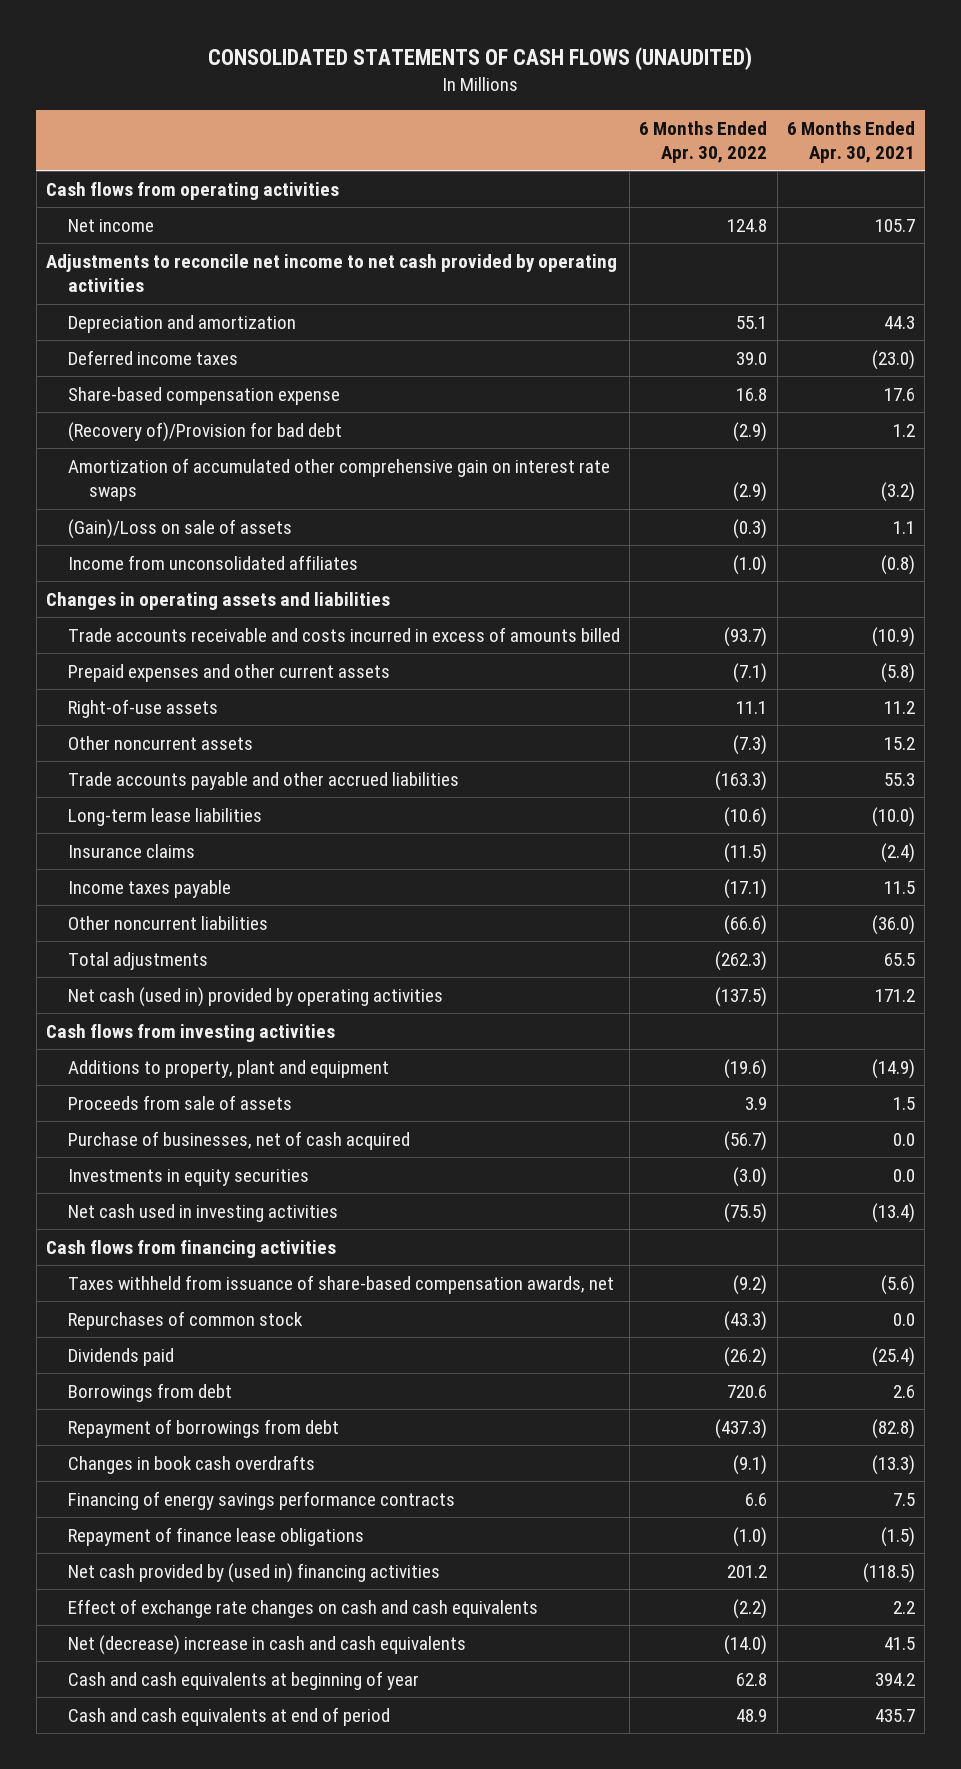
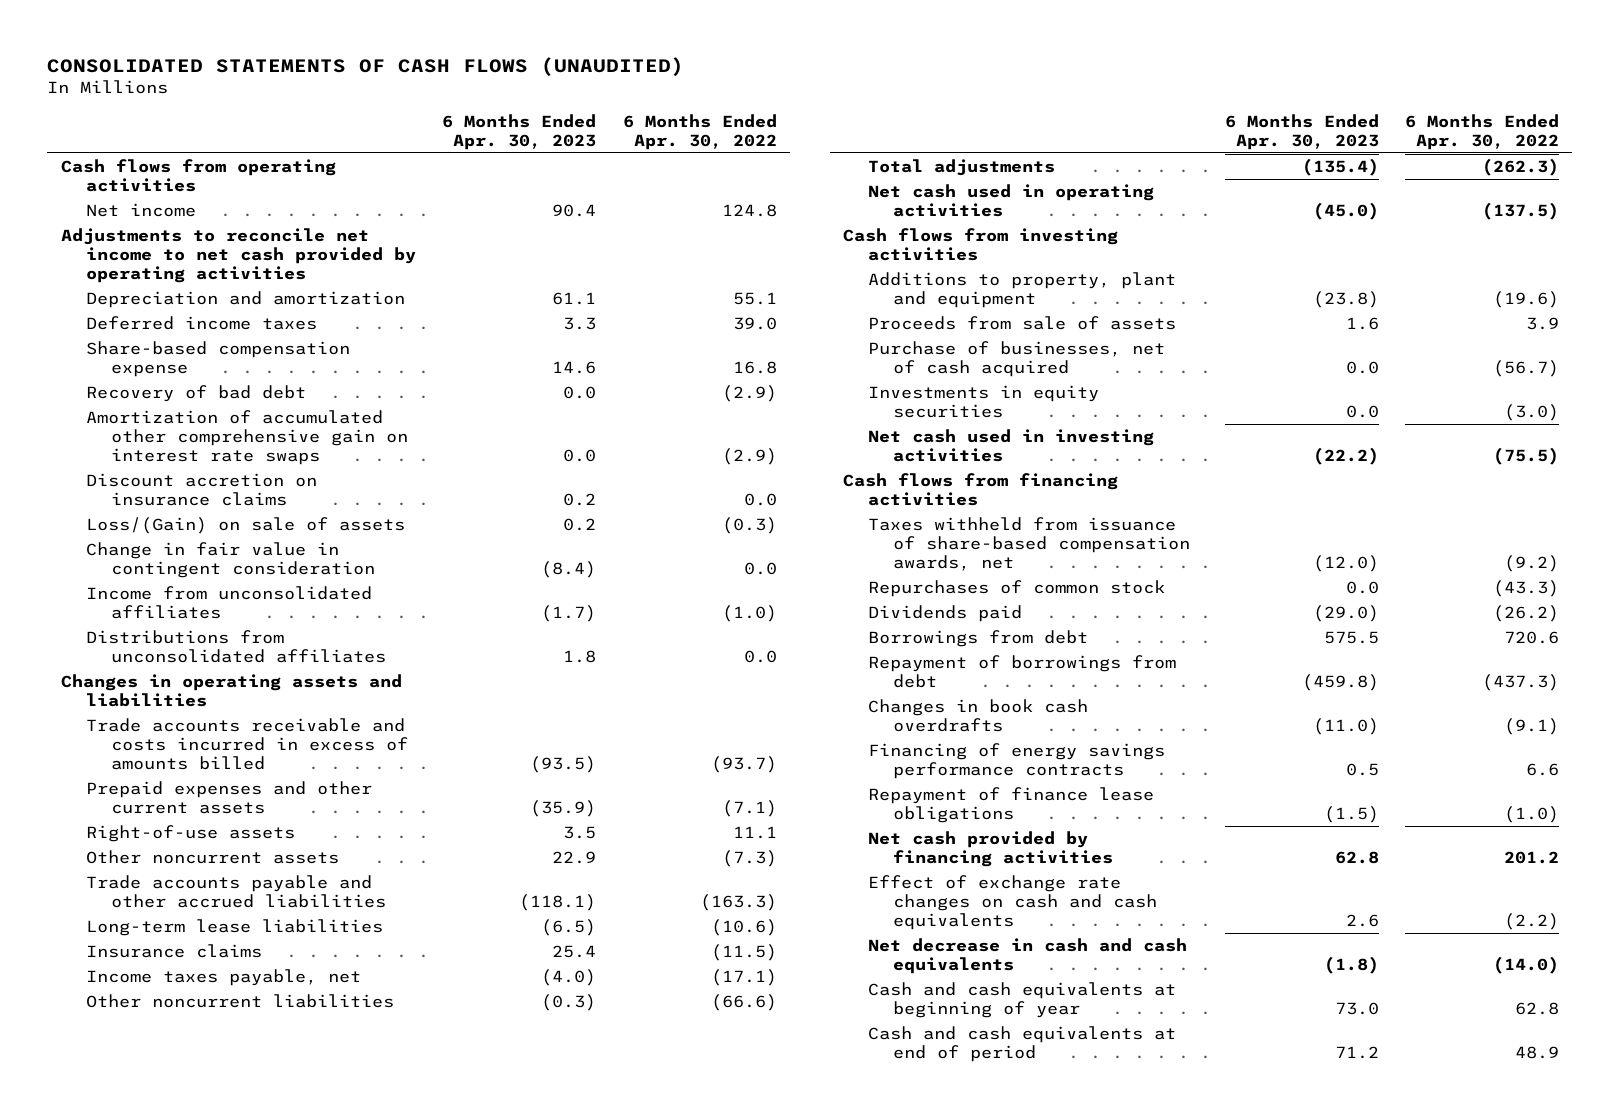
- | 6 Months Ended Apr. 30, 2022 | 6 Months Ended Apr. 30, 2021
+ | 6 Months Ended Apr. 30, 2023 | 6 Months Ended Apr. 30, 2022
- (Recovery of)/Provision for bad debt | (2.9) | 1.2
+ Recovery of bad debt | 0.0 | (2.9)
- (Gain)/Loss on sale of assets | (0.3) | 1.1
+ Discount accretion on insurance claims | 0.2 | 0.0
+ Loss/(Gain) on sale of assets | 0.2 | (0.3)
+ Change in fair value in contingent consideration | (8.4) | 0.0
+ Distributions from unconsolidated affiliates | 1.8 | 0.0
- Income taxes payable | (17.1) | 11.5
+ Income taxes payable, net | (4.0) | (17.1)
- Net cash (used in) provided by operating activities | (137.5) | 171.2
+ Net cash used in operating activities | (45.0) | (137.5)
- Net cash provided by (used in) financing activities | 201.2 | (118.5)
+ Net cash provided by financing activities | 62.8 | 201.2
- Net (decrease) increase in cash and cash equivalents | (14.0) | 41.5
+ Net decrease in cash and cash equivalents | (1.8) | (14.0)

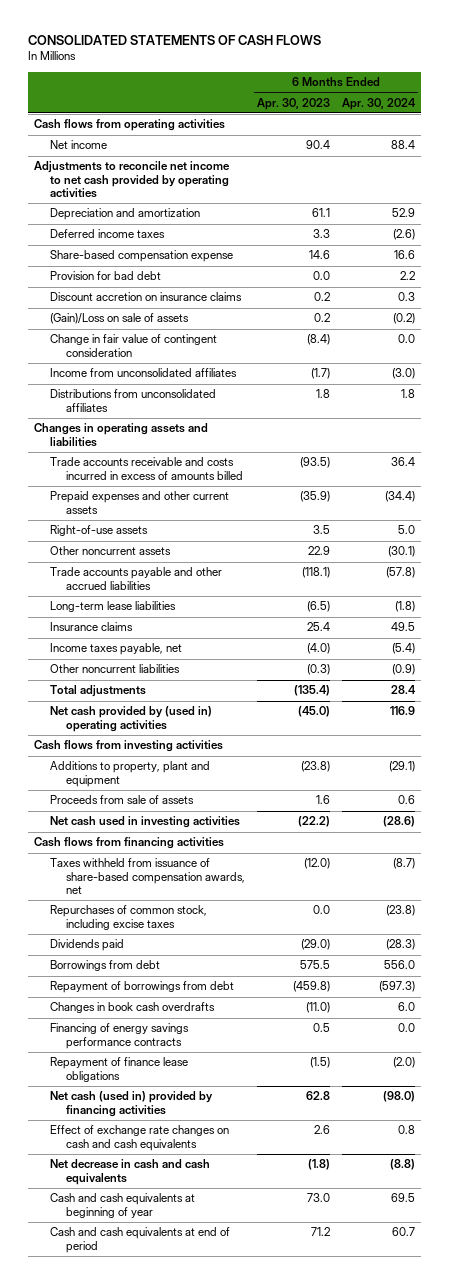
- CONSOLIDATED STATEMENTS OF CASH FLOWS (UNAUDITED)
+ CONSOLIDATED STATEMENTS OF CASH FLOWS
- | 6 Months Ended Apr. 30, 2023 | 6 Months Ended Apr. 30, 2022
+ | 6 Months Ended Apr. 30, 2023 | 6 Months Ended Apr. 30, 2024
- Recovery of bad debt | 0.0 | (2.9)
- Amortization of accumulated other comprehensive gain on interest rate swaps | 0.0 | (2.9)
+ Provision for bad debt | 0.0 | 2.2
- Loss/(Gain) on sale of assets | 0.2 | (0.3)
- Change in fair value in contingent consideration | (8.4) | 0.0
+ (Gain)/Loss on sale of assets | 0.2 | (0.2)
+ Change in fair value of contingent consideration | (8.4) | 0.0
- Net cash used in operating activities | (45.0) | (137.5)
+ Net cash provided by (used in) operating activities | (45.0) | 116.9
- Purchase of businesses, net of cash acquired | 0.0 | (56.7)
- Investments in equity securities | 0.0 | (3.0)
- Repurchases of common stock | 0.0 | (43.3)
+ Repurchases of common stock, including excise taxes | 0.0 | (23.8)
- Net cash provided by financing activities | 62.8 | 201.2
+ Net cash (used in) provided by financing activities | 62.8 | (98.0)

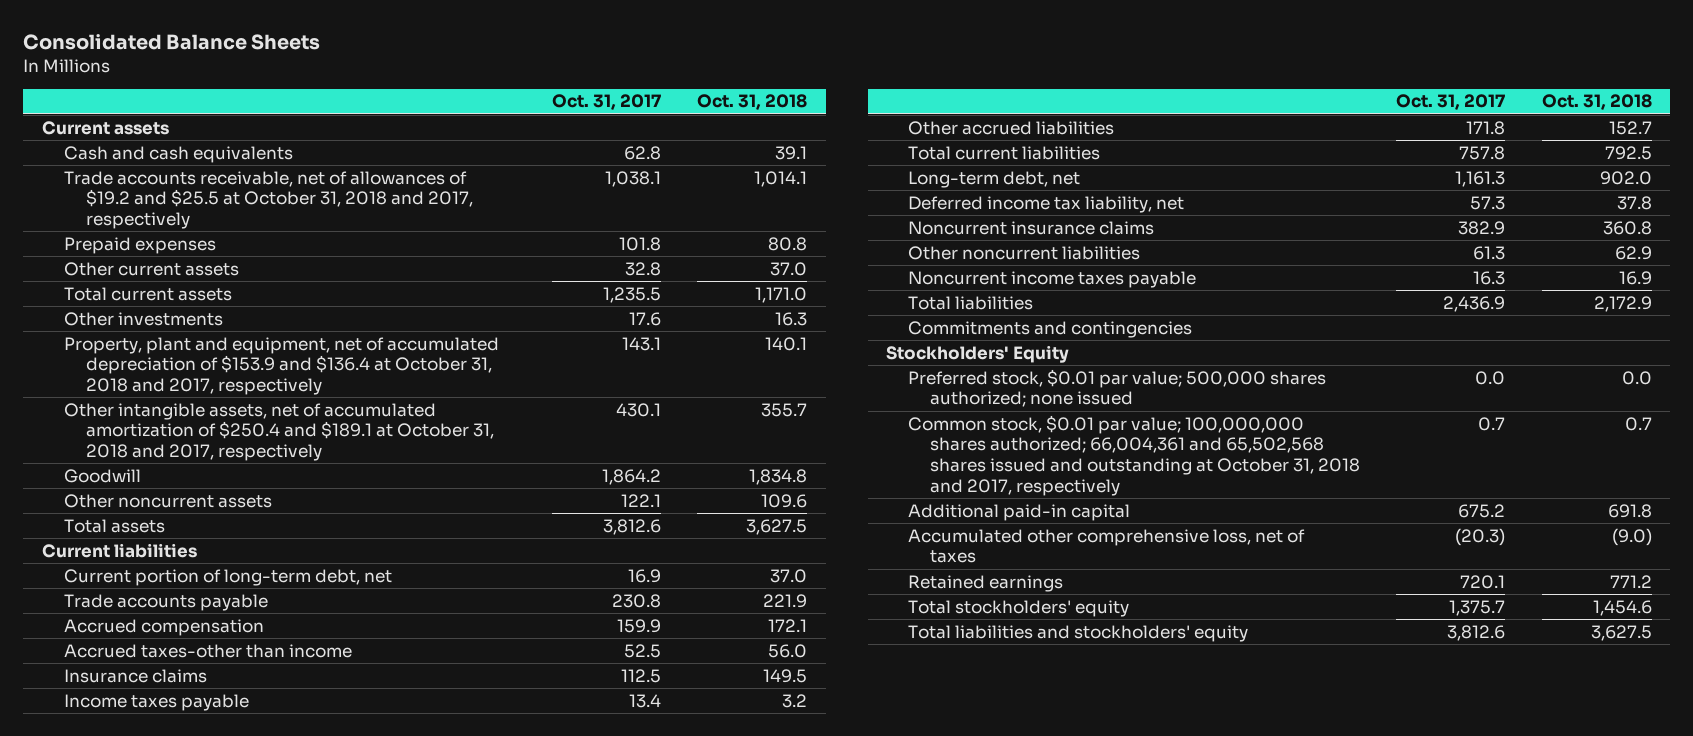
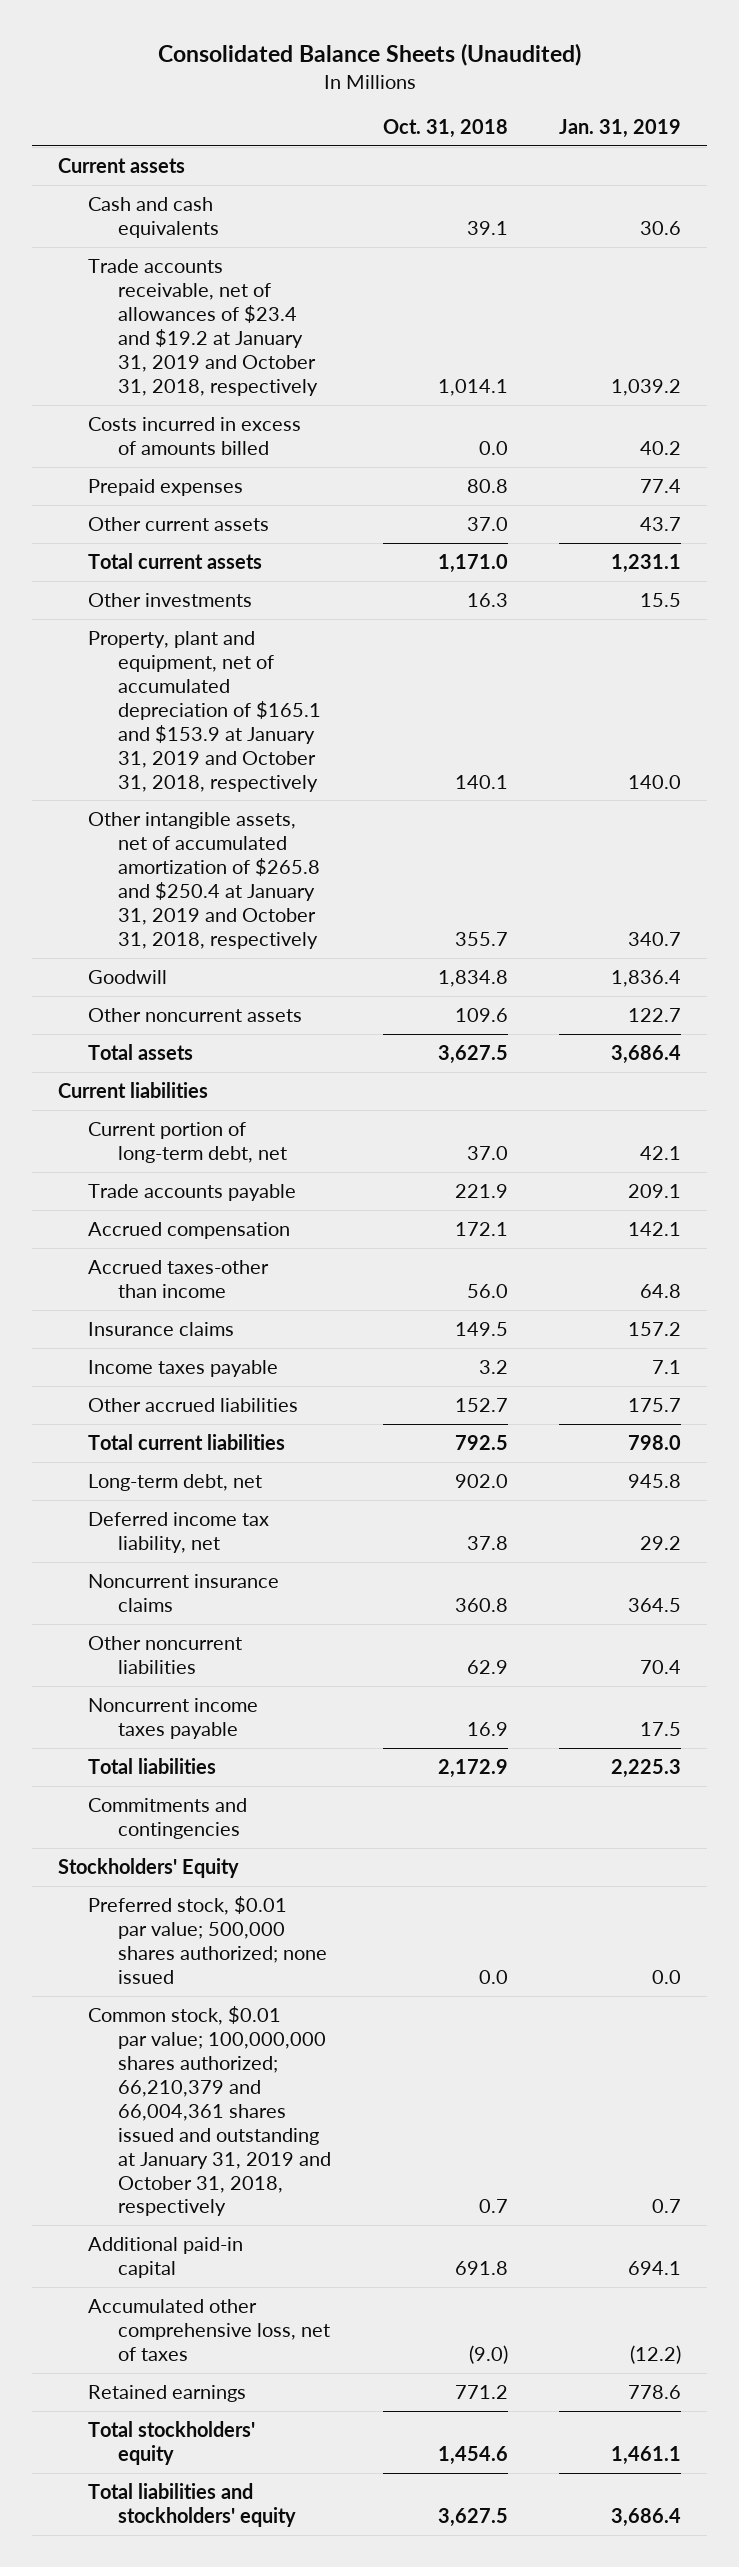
- Consolidated Balance Sheets
+ Consolidated Balance Sheets (Unaudited)
- | Oct. 31, 2017 | Oct. 31, 2018
+ | Oct. 31, 2018 | Jan. 31, 2019
- Trade accounts receivable, net of allowances of $19.2 and $25.5 at October 31, 2018 and 2017, respectively | 1,038.1 | 1,014.1
+ Trade accounts receivable, net of allowances of $23.4 and $19.2 at January 31, 2019 and October 31, 2018, respectively | 1,014.1 | 1,039.2
+ Costs incurred in excess of amounts billed | 0.0 | 40.2
- Property, plant and equipment, net of accumulated depreciation of $153.9 and $136.4 at October 31, 2018 and 2017, respectively | 143.1 | 140.1
- Other intangible assets, net of accumulated amortization of $250.4 and $189.1 at October 31, 2018 and 2017, respectively | 430.1 | 355.7
+ Property, plant and equipment, net of accumulated depreciation of $165.1 and $153.9 at January 31, 2019 and October 31, 2018, respectively | 140.1 | 140.0
+ Other intangible assets, net of accumulated amortization of $265.8 and $250.4 at January 31, 2019 and October 31, 2018, respectively | 355.7 | 340.7
- Common stock, $0.01 par value; 100,000,000 shares authorized; 66,004,361 and 65,502,568 shares issued and outstanding at October 31, 2018 and 2017, respectively | 0.7 | 0.7
+ Common stock, $0.01 par value; 100,000,000 shares authorized; 66,210,379 and 66,004,361 shares issued and outstanding at January 31, 2019 and October 31, 2018, respectively | 0.7 | 0.7

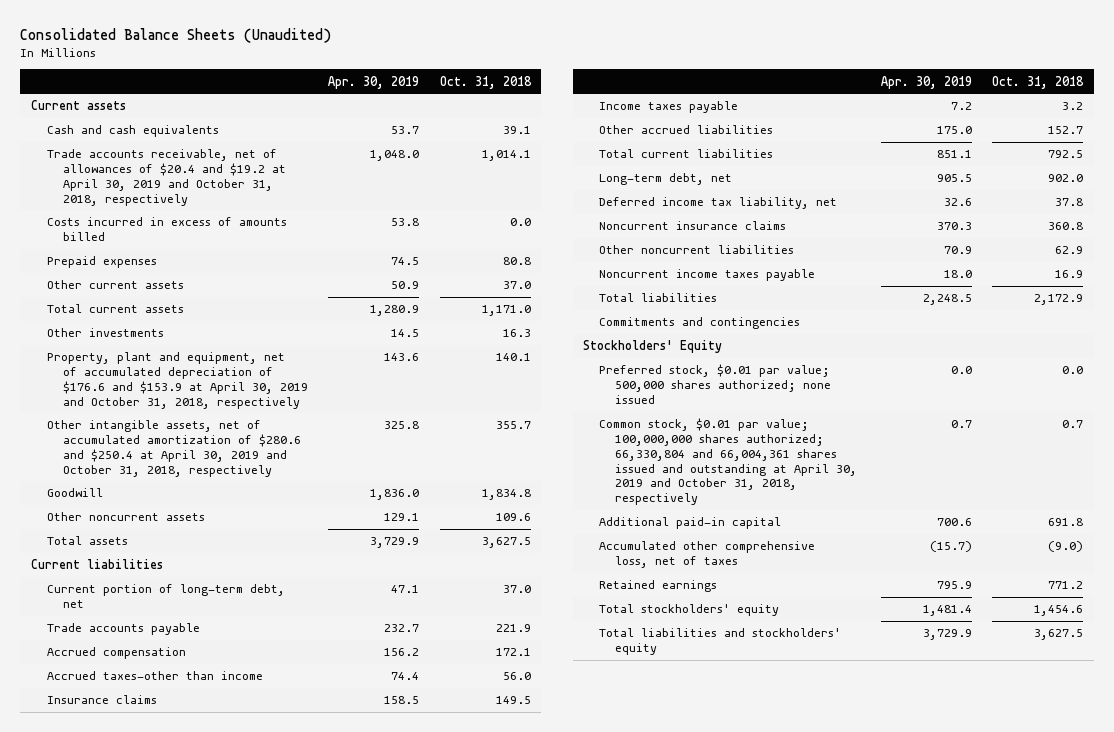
- | Oct. 31, 2018 | Jan. 31, 2019
+ | Apr. 30, 2019 | Oct. 31, 2018
- Trade accounts receivable, net of allowances of $23.4 and $19.2 at January 31, 2019 and October 31, 2018, respectively | 1,014.1 | 1,039.2
+ Trade accounts receivable, net of allowances of $20.4 and $19.2 at April 30, 2019 and October 31, 2018, respectively | 1,048.0 | 1,014.1
- Property, plant and equipment, net of accumulated depreciation of $165.1 and $153.9 at January 31, 2019 and October 31, 2018, respectively | 140.1 | 140.0
- Other intangible assets, net of accumulated amortization of $265.8 and $250.4 at January 31, 2019 and October 31, 2018, respectively | 355.7 | 340.7
+ Property, plant and equipment, net of accumulated depreciation of $176.6 and $153.9 at April 30, 2019 and October 31, 2018, respectively | 143.6 | 140.1
+ Other intangible assets, net of accumulated amortization of $280.6 and $250.4 at April 30, 2019 and October 31, 2018, respectively | 325.8 | 355.7
- Common stock, $0.01 par value; 100,000,000 shares authorized; 66,210,379 and 66,004,361 shares issued and outstanding at January 31, 2019 and October 31, 2018, respectively | 0.7 | 0.7
+ Common stock, $0.01 par value; 100,000,000 shares authorized; 66,330,804 and 66,004,361 shares issued and outstanding at April 30, 2019 and October 31, 2018, respectively | 0.7 | 0.7

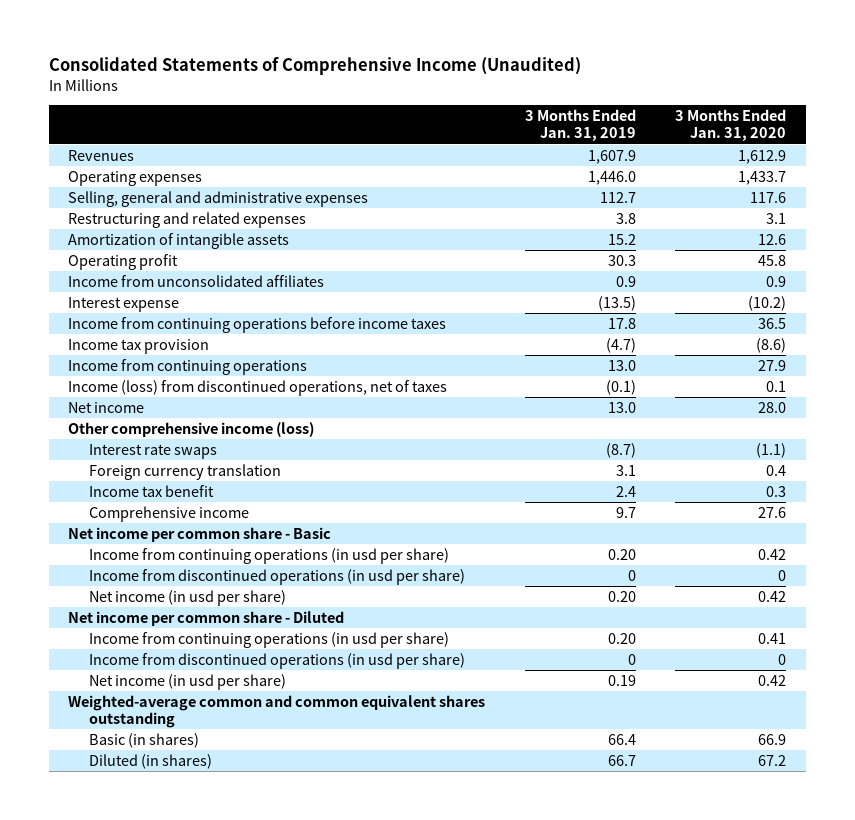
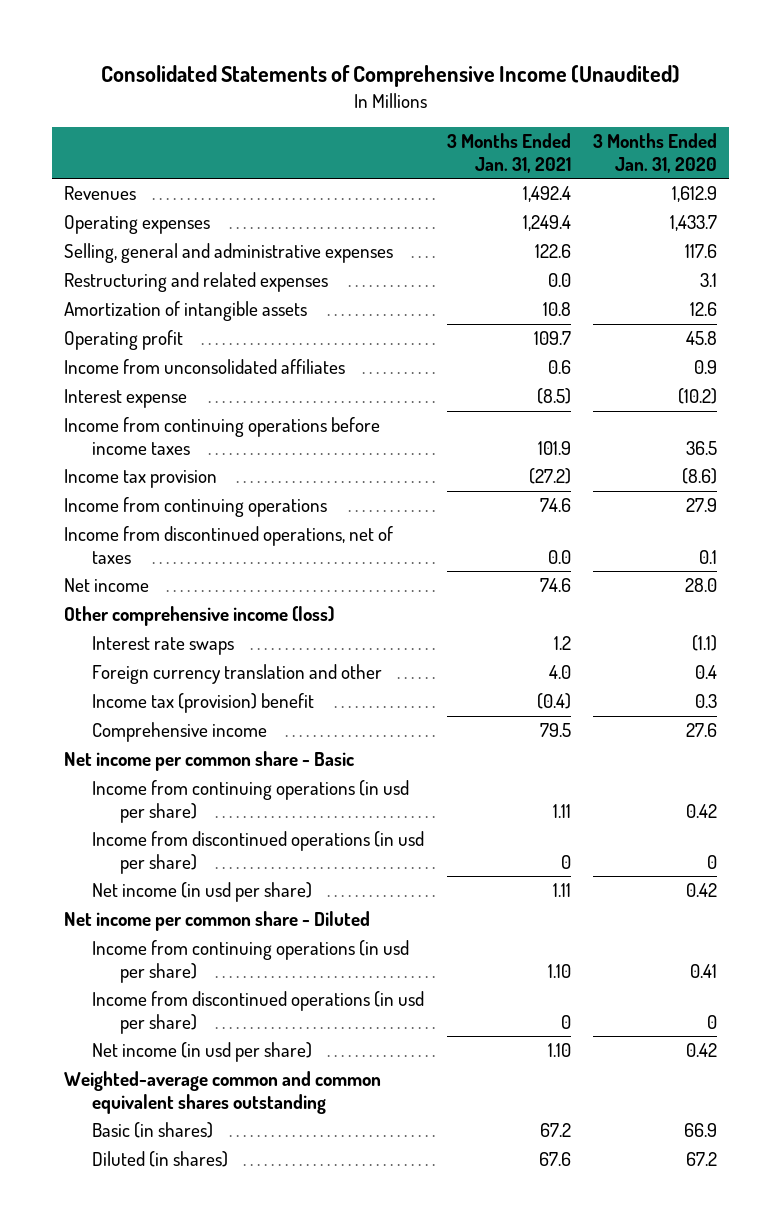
- | 3 Months Ended Jan. 31, 2019 | 3 Months Ended Jan. 31, 2020
+ | 3 Months Ended Jan. 31, 2021 | 3 Months Ended Jan. 31, 2020
- Income (loss) from discontinued operations, net of taxes | (0.1) | 0.1
+ Income from discontinued operations, net of taxes | 0.0 | 0.1
- Foreign currency translation | 3.1 | 0.4
- Income tax benefit | 2.4 | 0.3
+ Foreign currency translation and other | 4.0 | 0.4
+ Income tax (provision) benefit | (0.4) | 0.3

